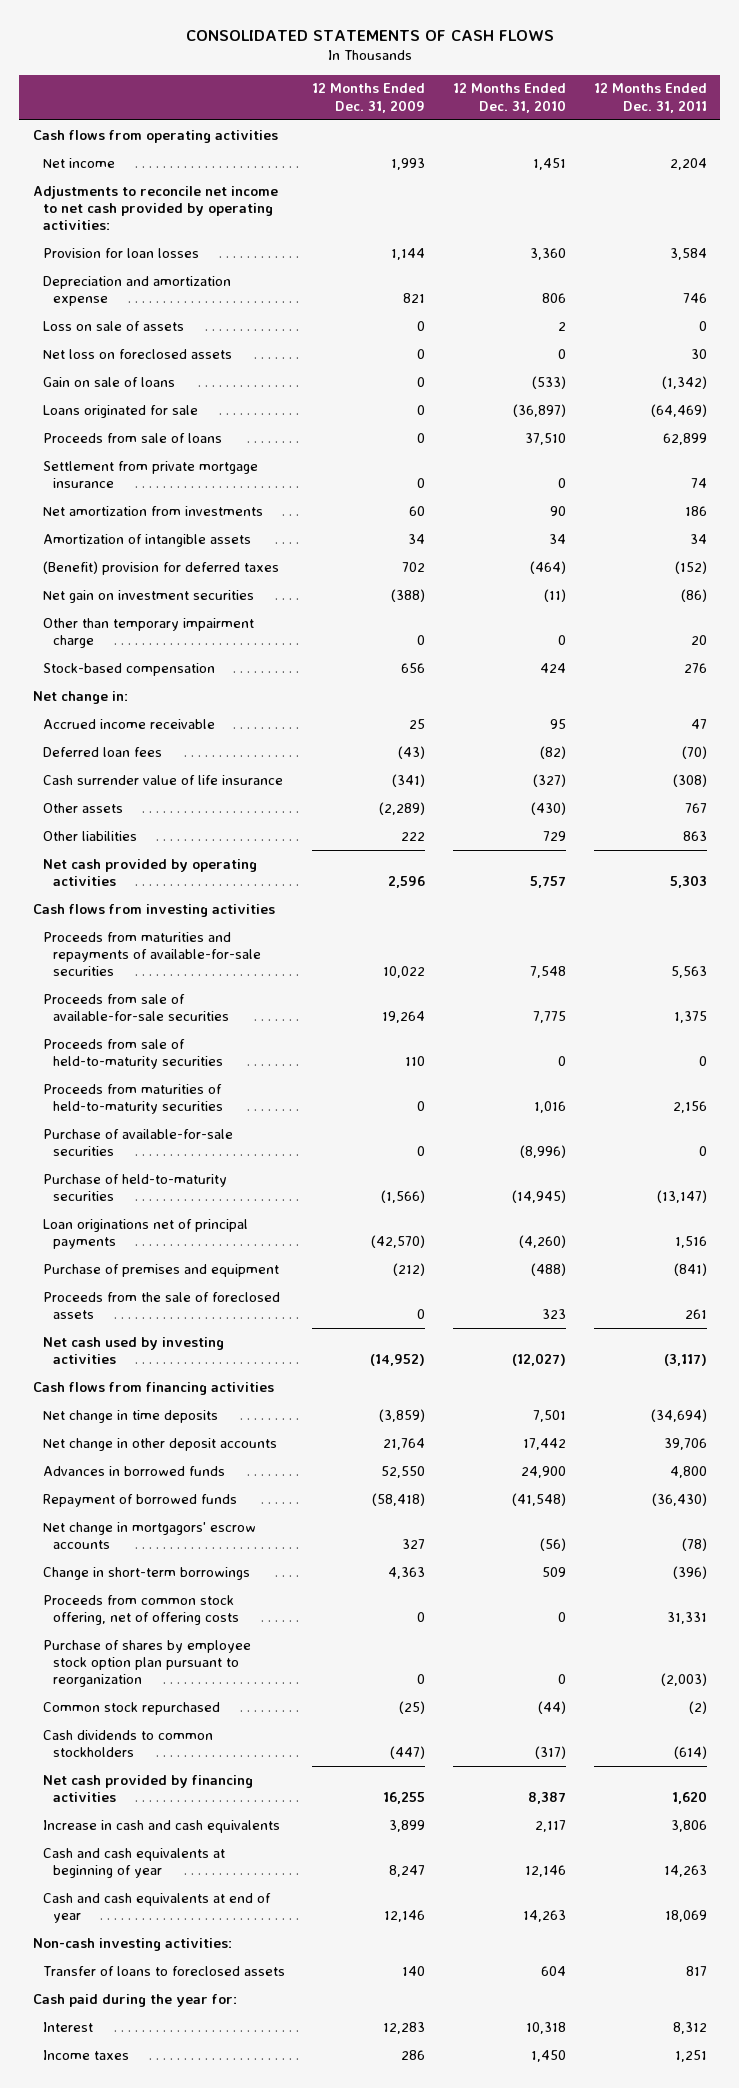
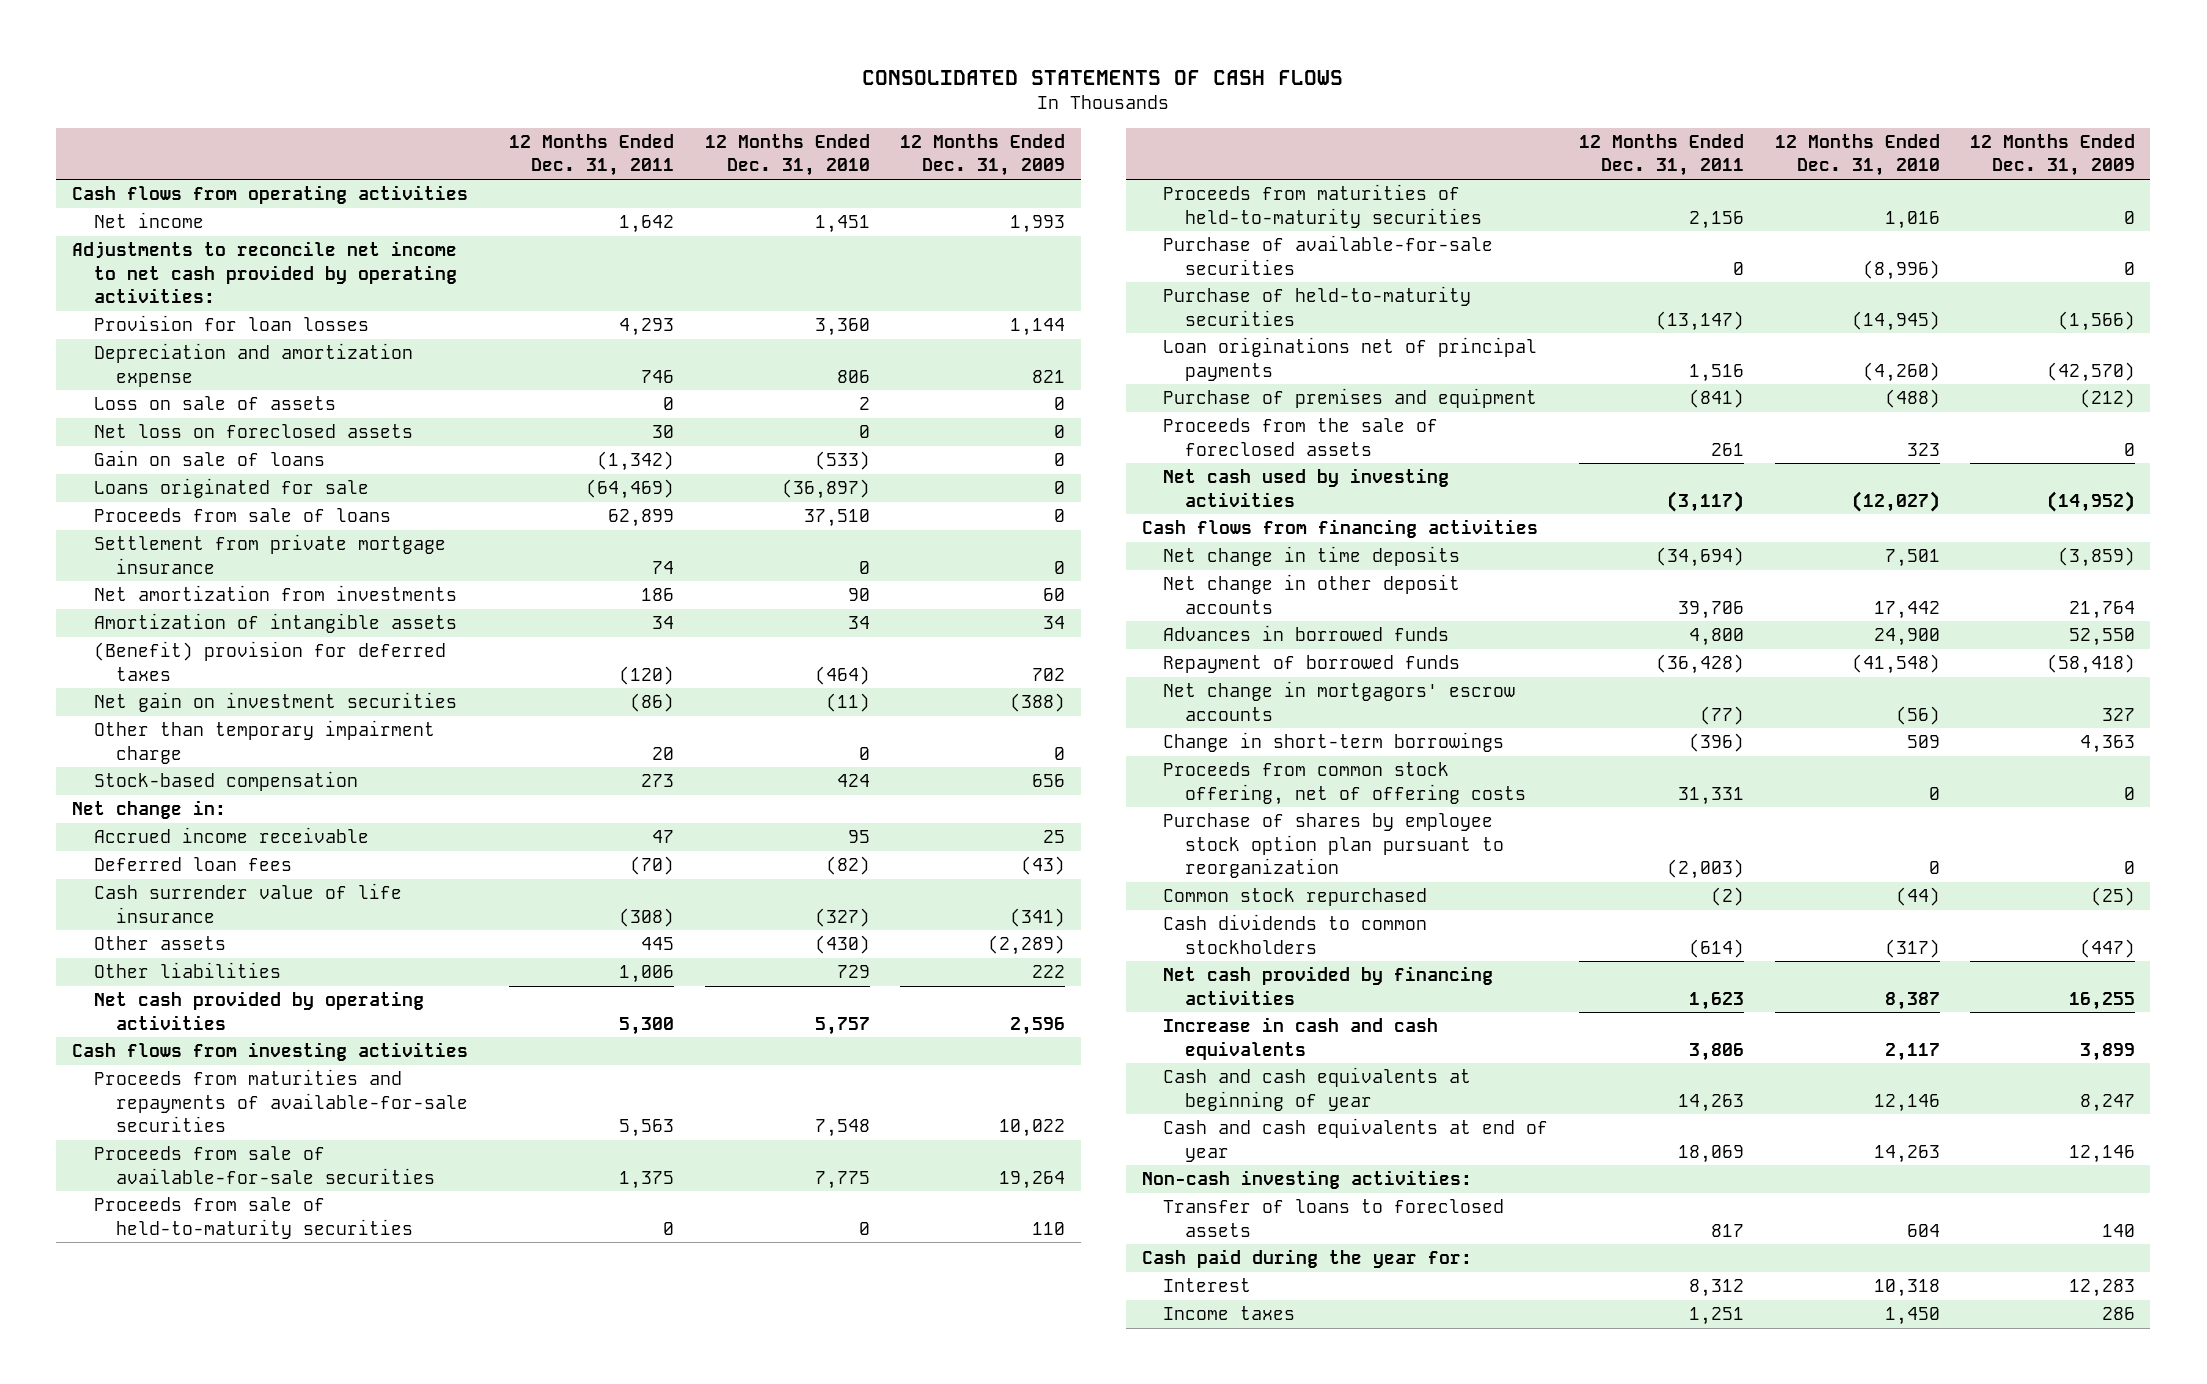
- | 12 Months Ended Dec. 31, 2009 | 12 Months Ended Dec. 31, 2010 | 12 Months Ended Dec. 31, 2011
+ | 12 Months Ended Dec. 31, 2011 | 12 Months Ended Dec. 31, 2010 | 12 Months Ended Dec. 31, 2009
- Net income | 1,993 | 1,451 | 2,204
+ Net income | 1,642 | 1,451 | 1,993
- Provision for loan losses | 1,144 | 3,360 | 3,584
+ Provision for loan losses | 4,293 | 3,360 | 1,144
- (Benefit) provision for deferred taxes | 702 | (464) | (152)
+ (Benefit) provision for deferred taxes | (120) | (464) | 702
- Stock-based compensation | 656 | 424 | 276
+ Stock-based compensation | 273 | 424 | 656
- Other assets | (2,289) | (430) | 767
- Other liabilities | 222 | 729 | 863
- Net cash provided by operating activities | 2,596 | 5,757 | 5,303
+ Other assets | 445 | (430) | (2,289)
+ Other liabilities | 1,006 | 729 | 222
+ Net cash provided by operating activities | 5,300 | 5,757 | 2,596
- Repayment of borrowed funds | (58,418) | (41,548) | (36,430)
- Net change in mortgagors' escrow accounts | 327 | (56) | (78)
+ Repayment of borrowed funds | (36,428) | (41,548) | (58,418)
+ Net change in mortgagors' escrow accounts | (77) | (56) | 327
- Net cash provided by financing activities | 16,255 | 8,387 | 1,620
+ Net cash provided by financing activities | 1,623 | 8,387 | 16,255

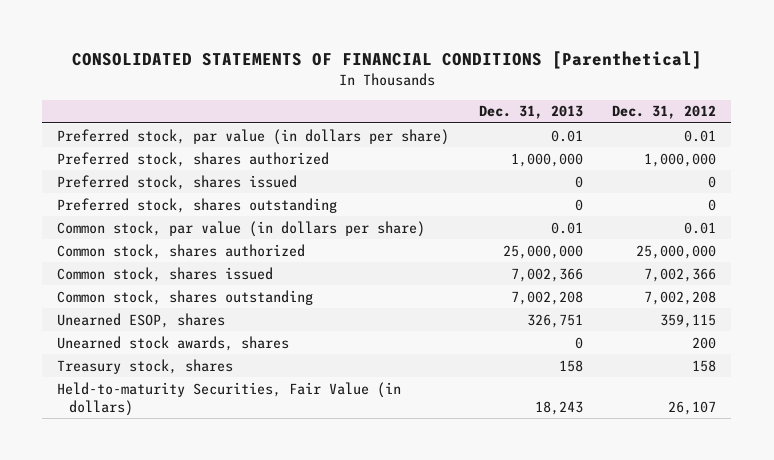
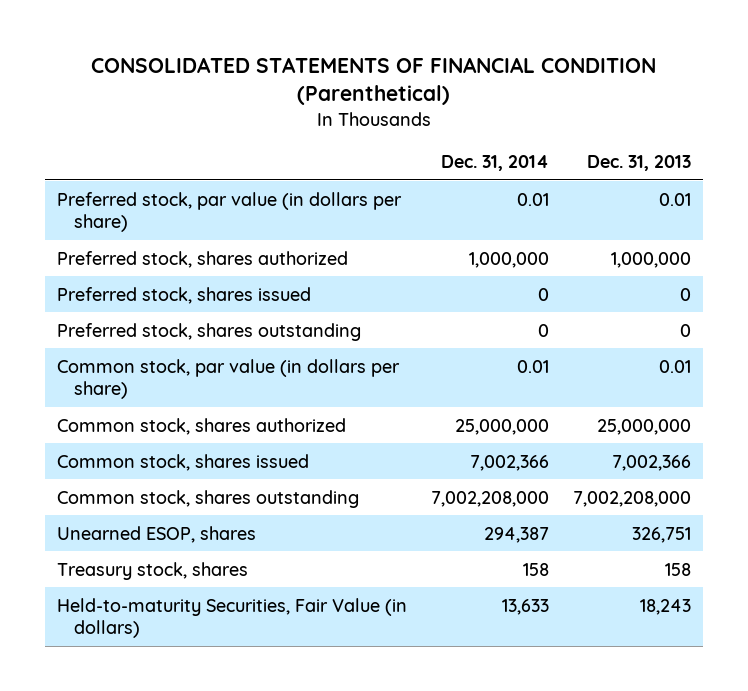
- CONSOLIDATED STATEMENTS OF FINANCIAL CONDITIONS [Parenthetical]
+ CONSOLIDATED STATEMENTS OF FINANCIAL CONDITION (Parenthetical)
- | Dec. 31, 2013 | Dec. 31, 2012
+ | Dec. 31, 2014 | Dec. 31, 2013
- Common stock, shares outstanding | 7,002,208 | 7,002,208
+ Common stock, shares outstanding | 7,002,208,000 | 7,002,208,000
- Unearned stock awards, shares | 0 | 200

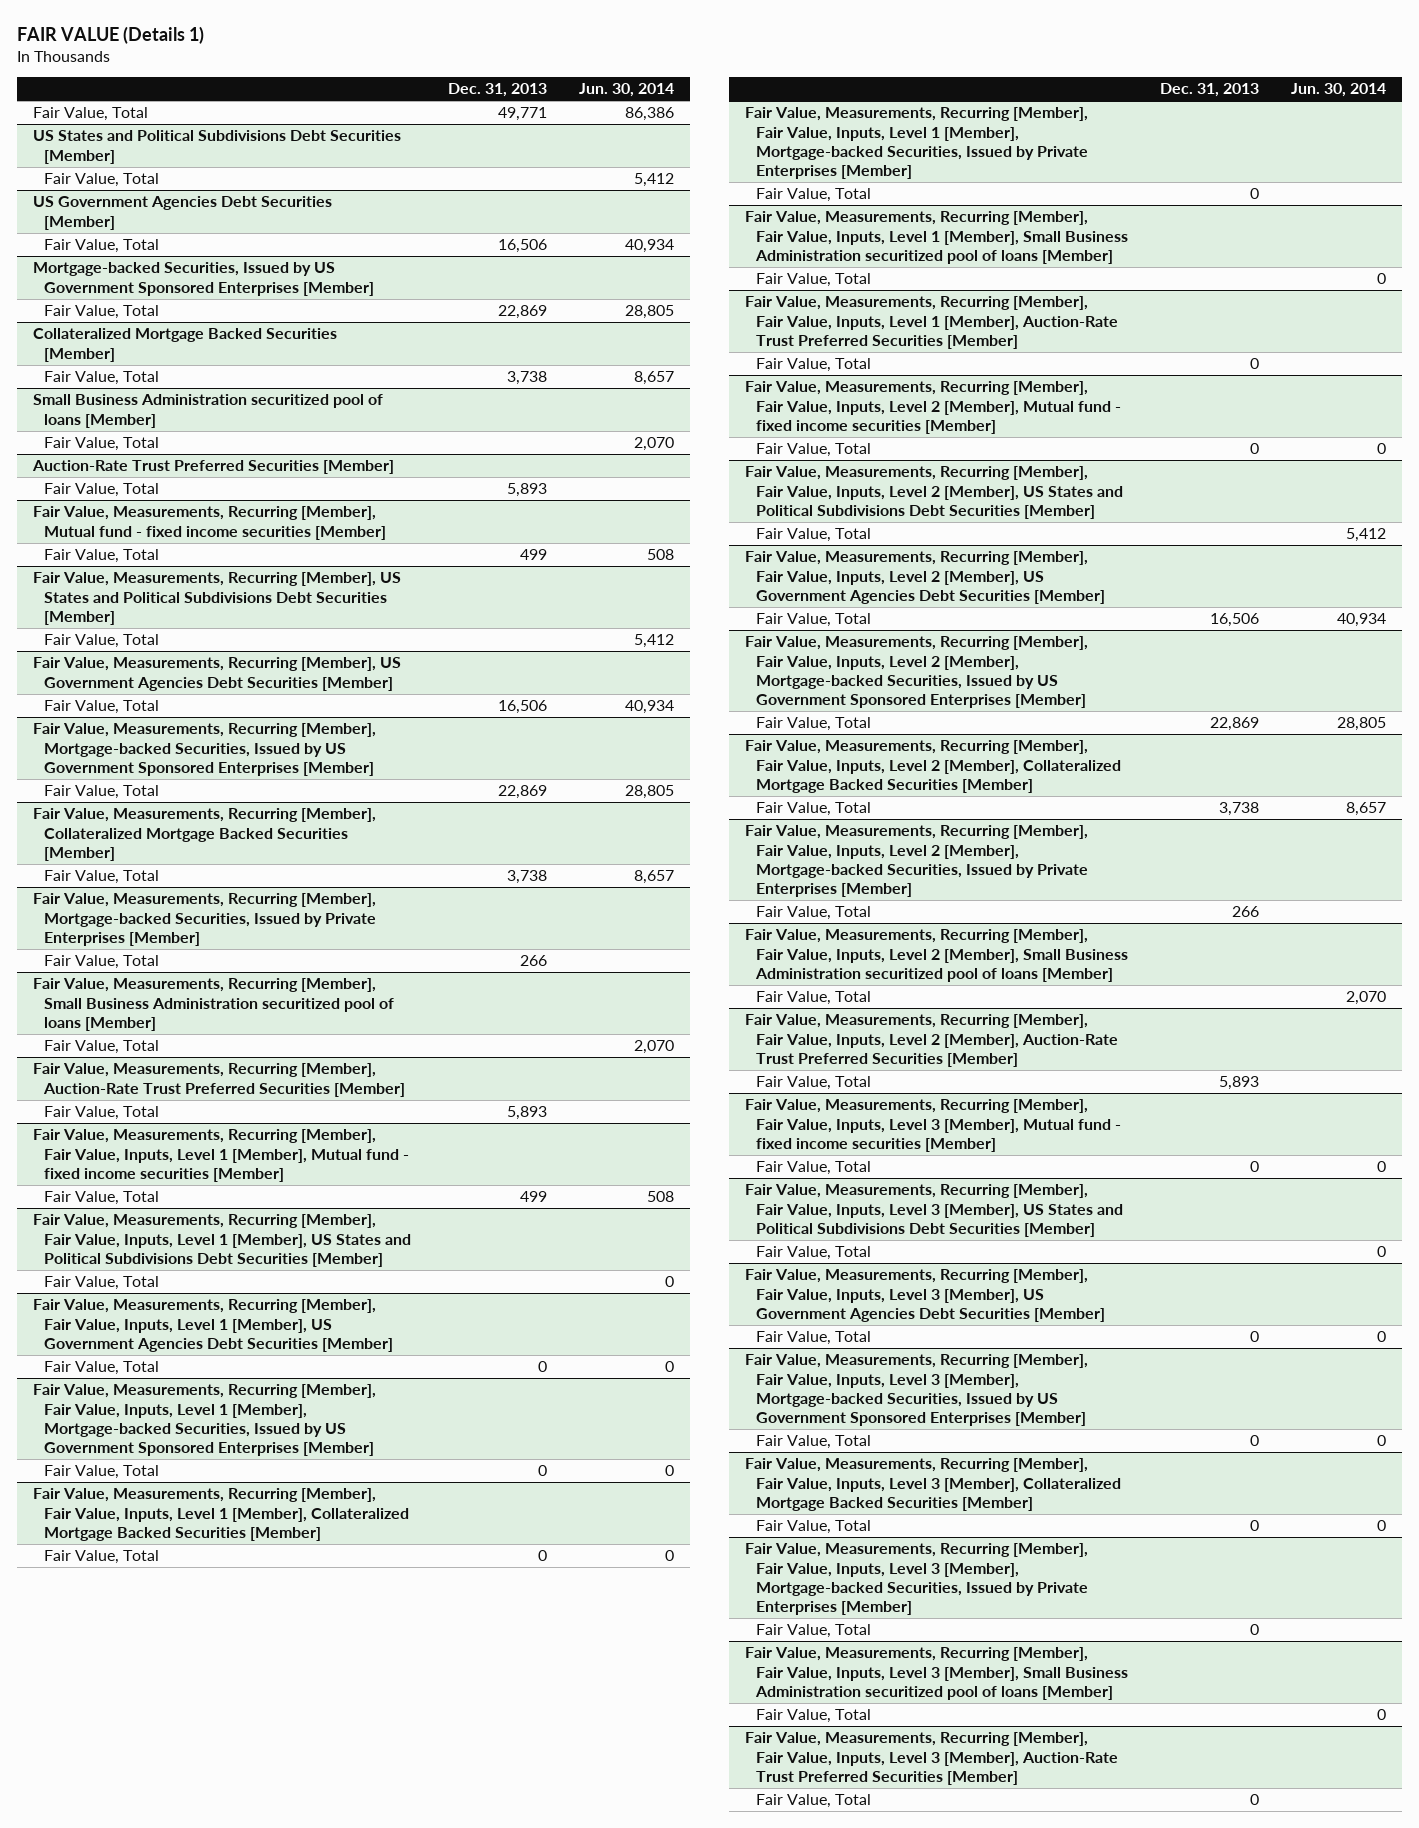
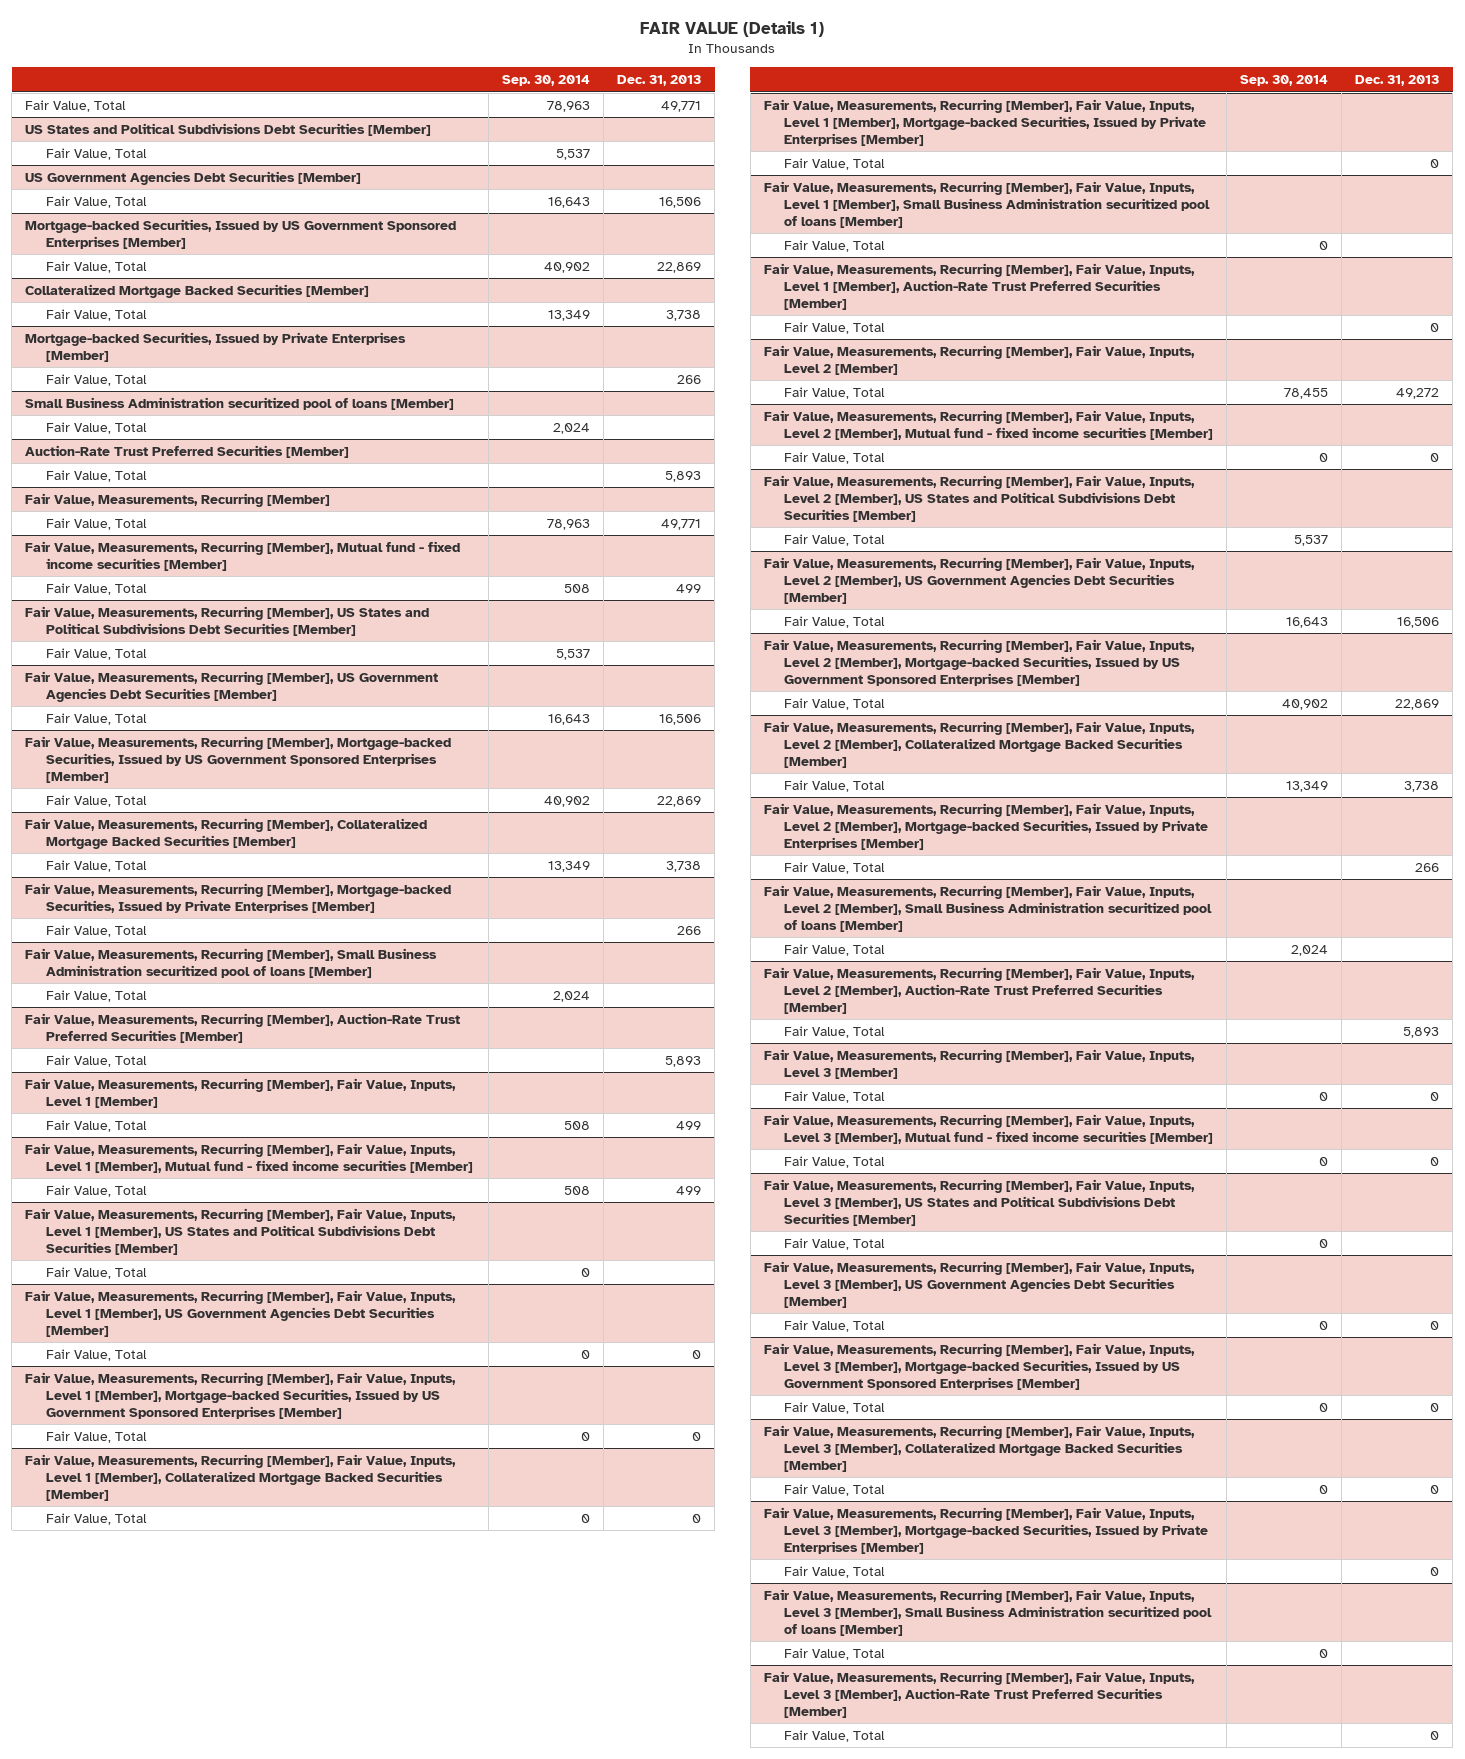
- | Dec. 31, 2013 | Jun. 30, 2014
+ | Sep. 30, 2014 | Dec. 31, 2013
+ Mortgage-backed Securities, Issued by Private Enterprises [Member]
+ Fair Value, Total | | 266
+ Fair Value, Measurements, Recurring [Member]
+ Fair Value, Total | 78,963 | 49,771
+ Fair Value, Measurements, Recurring [Member], Fair Value, Inputs, Level 1 [Member]
+ Fair Value, Total | 508 | 499
+ Fair Value, Measurements, Recurring [Member], Fair Value, Inputs, Level 2 [Member]
+ Fair Value, Total | 78,455 | 49,272
+ Fair Value, Measurements, Recurring [Member], Fair Value, Inputs, Level 3 [Member]
+ Fair Value, Total | 0 | 0

